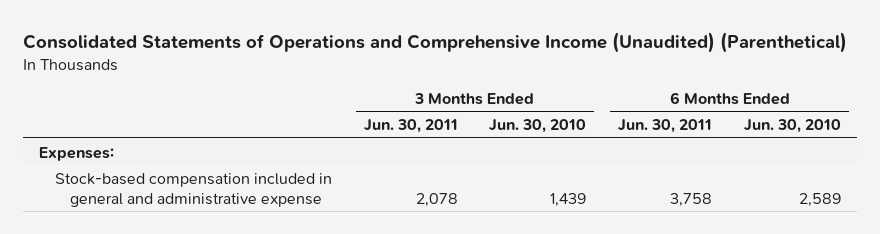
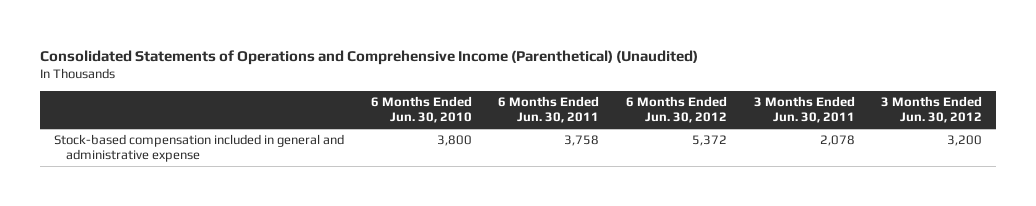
- Consolidated Statements of Operations and Comprehensive Income (Unaudited) (Parenthetical)
+ Consolidated Statements of Operations and Comprehensive Income (Parenthetical) (Unaudited)
- | 3 Months Ended Jun. 30, 2011 | 3 Months Ended Jun. 30, 2010 | 6 Months Ended Jun. 30, 2011 | 6 Months Ended Jun. 30, 2010
+ | 6 Months Ended Jun. 30, 2010 | 6 Months Ended Jun. 30, 2011 | 6 Months Ended Jun. 30, 2012 | 3 Months Ended Jun. 30, 2011 | 3 Months Ended Jun. 30, 2012
- Expenses:
- Stock-based compensation included in general and administrative expense | 2,078 | 1,439 | 3,758 | 2,589
+ Stock-based compensation included in general and administrative expense | 3,800 | 3,758 | 5,372 | 2,078 | 3,200

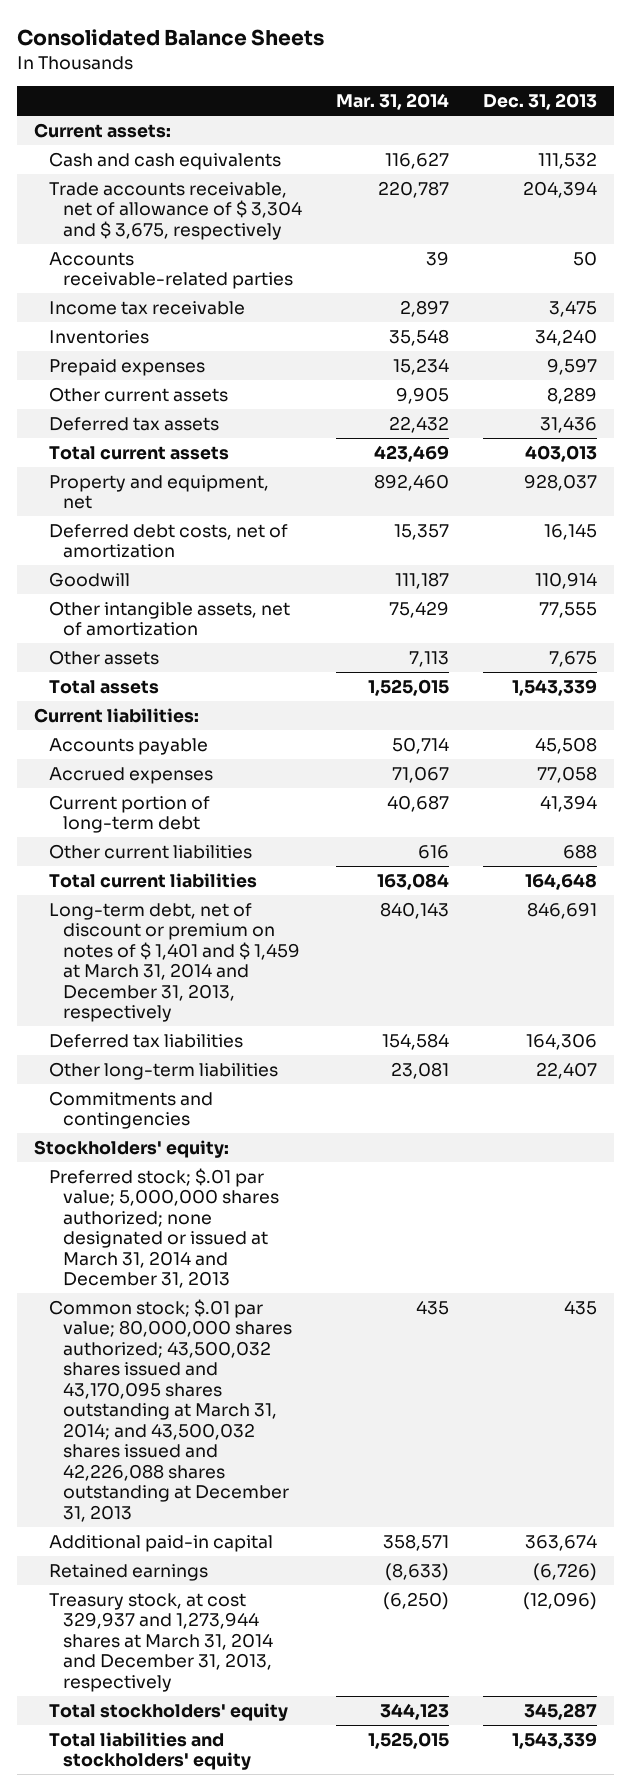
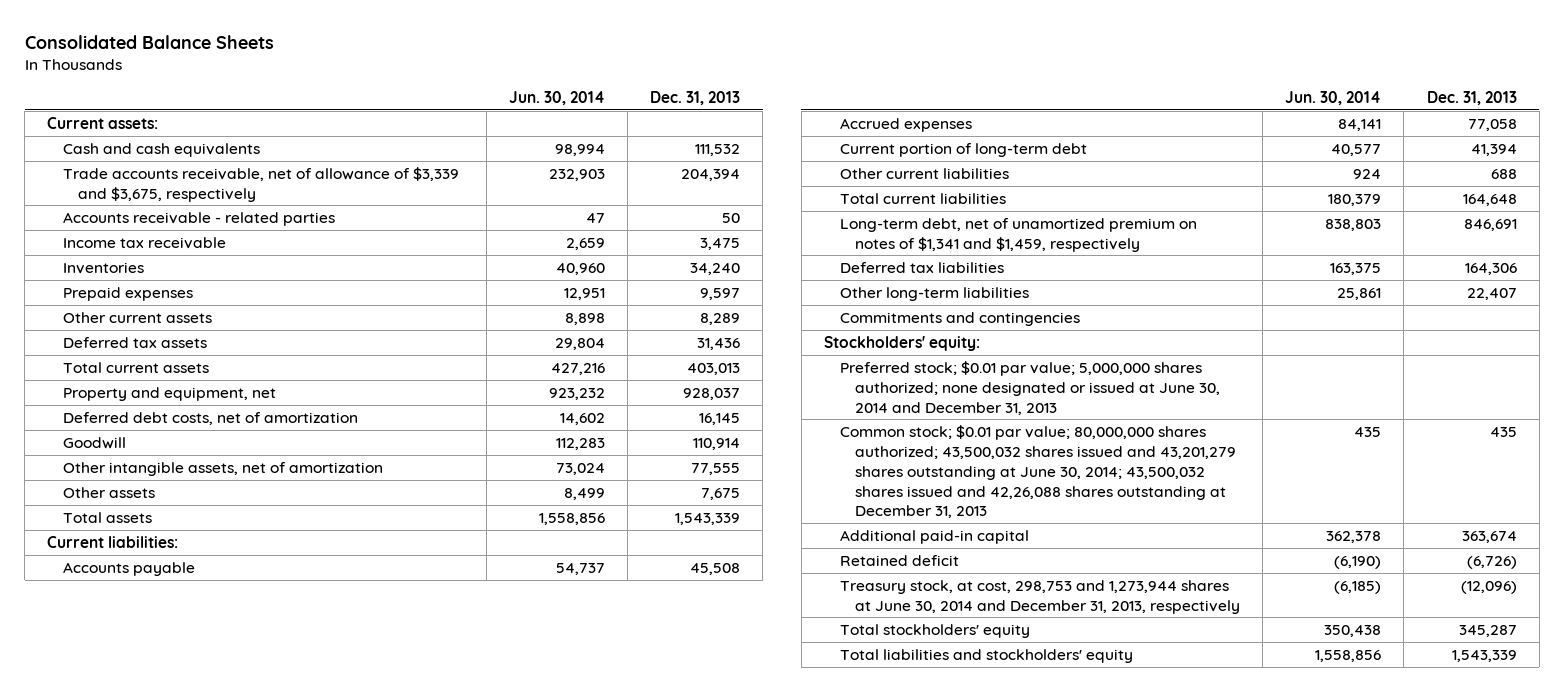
- | Mar. 31, 2014 | Dec. 31, 2013
+ | Jun. 30, 2014 | Dec. 31, 2013
- Trade accounts receivable, net of allowance of $ 3,304 and $ 3,675, respectively | 220,787 | 204,394
- Accounts receivable-related parties | 39 | 50
+ Trade accounts receivable, net of allowance of $3,339 and $3,675, respectively | 232,903 | 204,394
+ Accounts receivable - related parties | 47 | 50
- Long-term debt, net of discount or premium on notes of $ 1,401 and $ 1,459 at March 31, 2014 and December 31, 2013, respectively | 840,143 | 846,691
+ Long-term debt, net of unamortized premium on notes of $1,341 and $1,459, respectively | 838,803 | 846,691
- Preferred stock; $.01 par value; 5,000,000 shares authorized; none designated or issued at March 31, 2014 and December 31, 2013
- Common stock; $.01 par value; 80,000,000 shares authorized; 43,500,032 shares issued and 43,170,095 shares outstanding at March 31, 2014; and 43,500,032 shares issued and 42,226,088 shares outstanding at December 31, 2013 | 435 | 435
+ Preferred stock; $0.01 par value; 5,000,000 shares authorized; none designated or issued at June 30, 2014 and December 31, 2013
+ Common stock; $0.01 par value; 80,000,000 shares authorized; 43,500,032 shares issued and 43,201,279 shares outstanding at June 30, 2014; 43,500,032 shares issued and 42,26,088 shares outstanding at December 31, 2013 | 435 | 435
- Retained earnings | (8,633) | (6,726)
- Treasury stock, at cost 329,937 and 1,273,944 shares at March 31, 2014 and December 31, 2013, respectively | (6,250) | (12,096)
+ Retained deficit | (6,190) | (6,726)
+ Treasury stock, at cost, 298,753 and 1,273,944 shares at June 30, 2014 and December 31, 2013, respectively | (6,185) | (12,096)

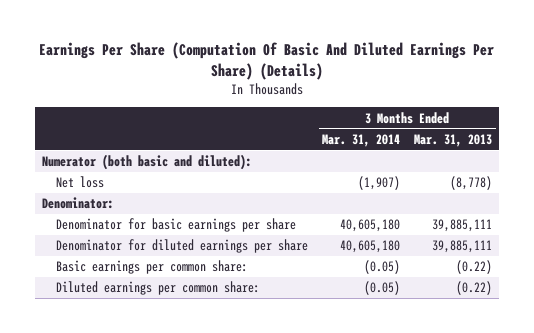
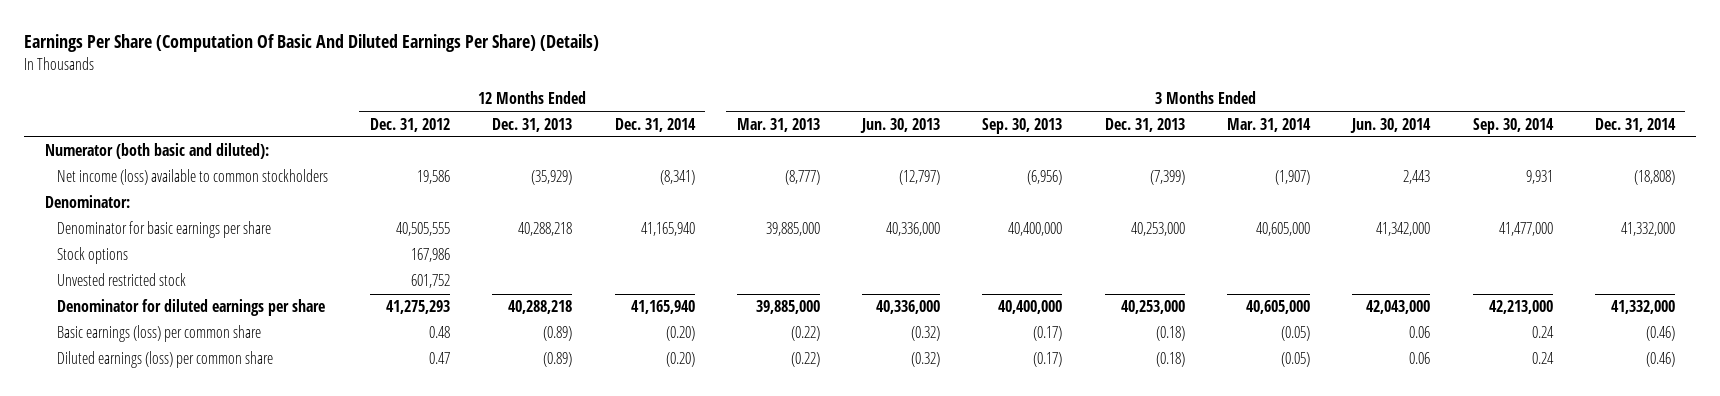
- | 3 Months Ended Mar. 31, 2014 | 3 Months Ended Mar. 31, 2013
+ | 12 Months Ended Dec. 31, 2012 | 12 Months Ended Dec. 31, 2013 | 12 Months Ended Dec. 31, 2014 | 3 Months Ended Mar. 31, 2013 | 3 Months Ended Jun. 30, 2013 | 3 Months Ended Sep. 30, 2013 | 3 Months Ended Dec. 31, 2013 | 3 Months Ended Mar. 31, 2014 | 3 Months Ended Jun. 30, 2014 | 3 Months Ended Sep. 30, 2014 | 3 Months Ended Dec. 31, 2014
- Net loss | (1,907) | (8,778)
+ Net income (loss) available to common stockholders | 19,586 | (35,929) | (8,341) | (8,777) | (12,797) | (6,956) | (7,399) | (1,907) | 2,443 | 9,931 | (18,808)
- Denominator for basic earnings per share | 40,605,180 | 39,885,111
- Denominator for diluted earnings per share | 40,605,180 | 39,885,111
- Basic earnings per common share: | (0.05) | (0.22)
- Diluted earnings per common share: | (0.05) | (0.22)
+ Denominator for basic earnings per share | 40,505,555 | 40,288,218 | 41,165,940 | 39,885,000 | 40,336,000 | 40,400,000 | 40,253,000 | 40,605,000 | 41,342,000 | 41,477,000 | 41,332,000
+ Stock options | 167,986 | | | | | | | | | |
+ Unvested restricted stock | 601,752 | | | | | | | | | |
+ Denominator for diluted earnings per share | 41,275,293 | 40,288,218 | 41,165,940 | 39,885,000 | 40,336,000 | 40,400,000 | 40,253,000 | 40,605,000 | 42,043,000 | 42,213,000 | 41,332,000
+ Basic earnings (loss) per common share | 0.48 | (0.89) | (0.20) | (0.22) | (0.32) | (0.17) | (0.18) | (0.05) | 0.06 | 0.24 | (0.46)
+ Diluted earnings (loss) per common share | 0.47 | (0.89) | (0.20) | (0.22) | (0.32) | (0.17) | (0.18) | (0.05) | 0.06 | 0.24 | (0.46)

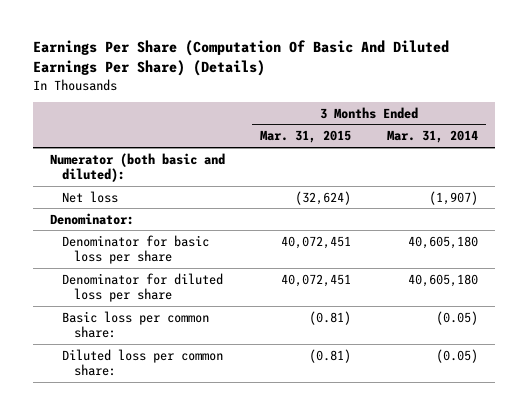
- | 12 Months Ended Dec. 31, 2012 | 12 Months Ended Dec. 31, 2013 | 12 Months Ended Dec. 31, 2014 | 3 Months Ended Mar. 31, 2013 | 3 Months Ended Jun. 30, 2013 | 3 Months Ended Sep. 30, 2013 | 3 Months Ended Dec. 31, 2013 | 3 Months Ended Mar. 31, 2014 | 3 Months Ended Jun. 30, 2014 | 3 Months Ended Sep. 30, 2014 | 3 Months Ended Dec. 31, 2014
+ | 3 Months Ended Mar. 31, 2015 | 3 Months Ended Mar. 31, 2014
- Net income (loss) available to common stockholders | 19,586 | (35,929) | (8,341) | (8,777) | (12,797) | (6,956) | (7,399) | (1,907) | 2,443 | 9,931 | (18,808)
+ Net loss | (32,624) | (1,907)
- Denominator for basic earnings per share | 40,505,555 | 40,288,218 | 41,165,940 | 39,885,000 | 40,336,000 | 40,400,000 | 40,253,000 | 40,605,000 | 41,342,000 | 41,477,000 | 41,332,000
- Stock options | 167,986 | | | | | | | | | |
- Unvested restricted stock | 601,752 | | | | | | | | | |
- Denominator for diluted earnings per share | 41,275,293 | 40,288,218 | 41,165,940 | 39,885,000 | 40,336,000 | 40,400,000 | 40,253,000 | 40,605,000 | 42,043,000 | 42,213,000 | 41,332,000
- Basic earnings (loss) per common share | 0.48 | (0.89) | (0.20) | (0.22) | (0.32) | (0.17) | (0.18) | (0.05) | 0.06 | 0.24 | (0.46)
- Diluted earnings (loss) per common share | 0.47 | (0.89) | (0.20) | (0.22) | (0.32) | (0.17) | (0.18) | (0.05) | 0.06 | 0.24 | (0.46)
+ Denominator for basic loss per share | 40,072,451 | 40,605,180
+ Denominator for diluted loss per share | 40,072,451 | 40,605,180
+ Basic loss per common share: | (0.81) | (0.05)
+ Diluted loss per common share: | (0.81) | (0.05)

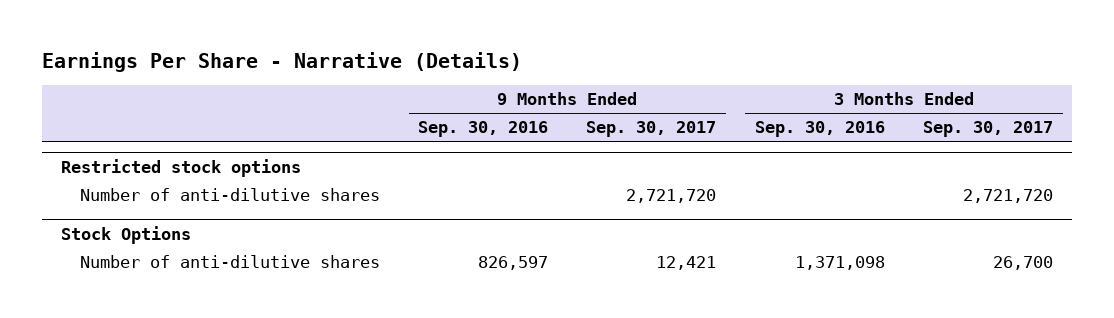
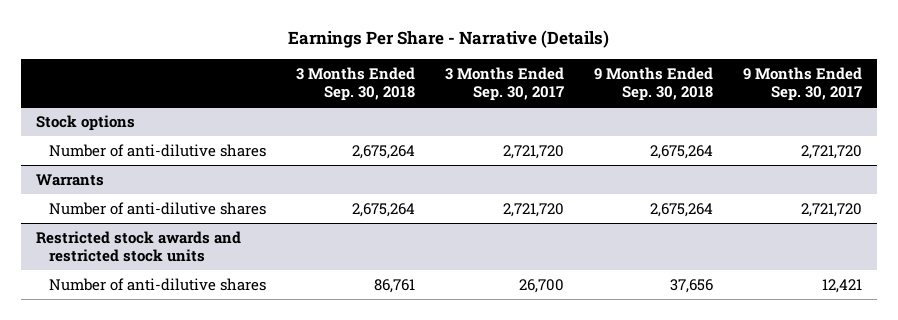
- | 9 Months Ended Sep. 30, 2016 | 9 Months Ended Sep. 30, 2017 | 3 Months Ended Sep. 30, 2016 | 3 Months Ended Sep. 30, 2017
+ | 3 Months Ended Sep. 30, 2018 | 3 Months Ended Sep. 30, 2017 | 9 Months Ended Sep. 30, 2018 | 9 Months Ended Sep. 30, 2017
- Restricted stock options
+ Stock options
- Stock Options
+ Warrants
+ Number of anti-dilutive shares | 2,675,264 | 2,721,720 | 2,675,264 | 2,721,720
+ Restricted stock awards and restricted stock units

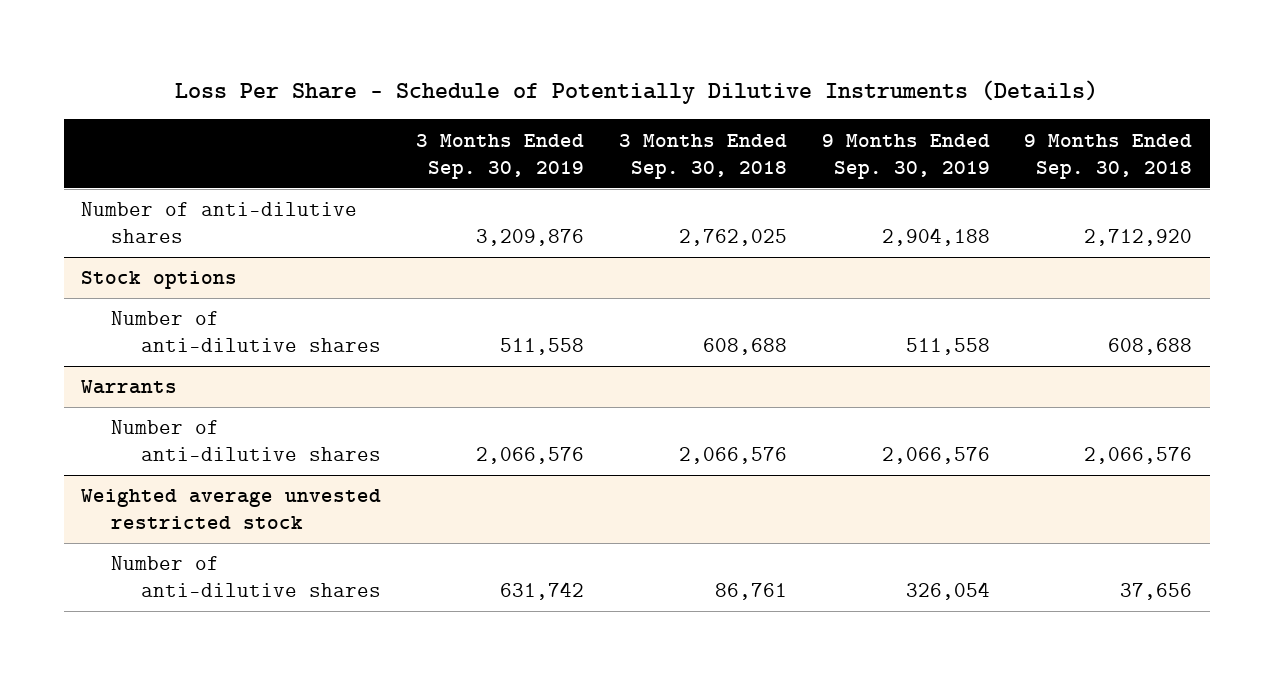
- Earnings Per Share - Narrative (Details)
+ Loss Per Share - Schedule of Potentially Dilutive Instruments (Details)
- | 3 Months Ended Sep. 30, 2018 | 3 Months Ended Sep. 30, 2017 | 9 Months Ended Sep. 30, 2018 | 9 Months Ended Sep. 30, 2017
+ | 3 Months Ended Sep. 30, 2019 | 3 Months Ended Sep. 30, 2018 | 9 Months Ended Sep. 30, 2019 | 9 Months Ended Sep. 30, 2018
+ Number of anti-dilutive shares | 3,209,876 | 2,762,025 | 2,904,188 | 2,712,920
@ Stock options
- Number of anti-dilutive shares | 2,675,264 | 2,721,720 | 2,675,264 | 2,721,720
+ Number of anti-dilutive shares | 511,558 | 608,688 | 511,558 | 608,688
@ Warrants
- Number of anti-dilutive shares | 2,675,264 | 2,721,720 | 2,675,264 | 2,721,720
- Restricted stock awards and restricted stock units
@ Warrants
+ Number of anti-dilutive shares | 2,066,576 | 2,066,576 | 2,066,576 | 2,066,576
+ Weighted average unvested restricted stock

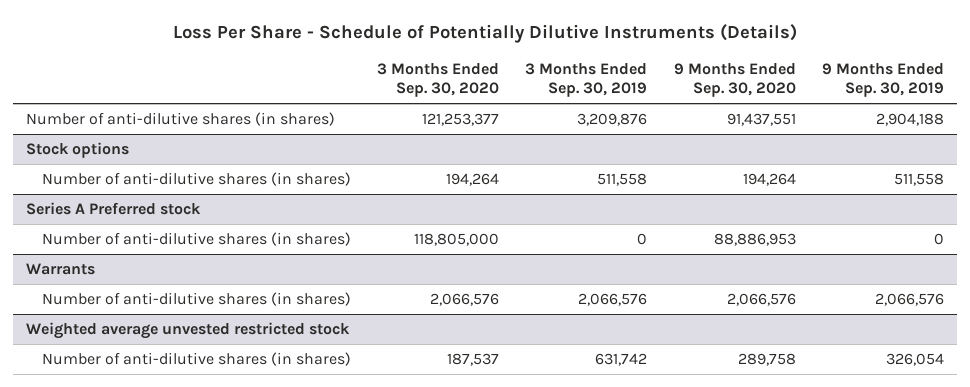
- | 3 Months Ended Sep. 30, 2019 | 3 Months Ended Sep. 30, 2018 | 9 Months Ended Sep. 30, 2019 | 9 Months Ended Sep. 30, 2018
+ | 3 Months Ended Sep. 30, 2020 | 3 Months Ended Sep. 30, 2019 | 9 Months Ended Sep. 30, 2020 | 9 Months Ended Sep. 30, 2019
- Number of anti-dilutive shares | 3,209,876 | 2,762,025 | 2,904,188 | 2,712,920
+ Number of anti-dilutive shares (in shares) | 121,253,377 | 3,209,876 | 91,437,551 | 2,904,188
@ Stock options
- Number of anti-dilutive shares | 511,558 | 608,688 | 511,558 | 608,688
+ Number of anti-dilutive shares (in shares) | 194,264 | 511,558 | 194,264 | 511,558
+ Series A Preferred stock
+ Number of anti-dilutive shares (in shares) | 118,805,000 | 0 | 88,886,953 | 0
@ Warrants
- Number of anti-dilutive shares | 2,066,576 | 2,066,576 | 2,066,576 | 2,066,576
+ Number of anti-dilutive shares (in shares) | 2,066,576 | 2,066,576 | 2,066,576 | 2,066,576
@ Weighted average unvested restricted stock
- Number of anti-dilutive shares | 631,742 | 86,761 | 326,054 | 37,656
+ Number of anti-dilutive shares (in shares) | 187,537 | 631,742 | 289,758 | 326,054

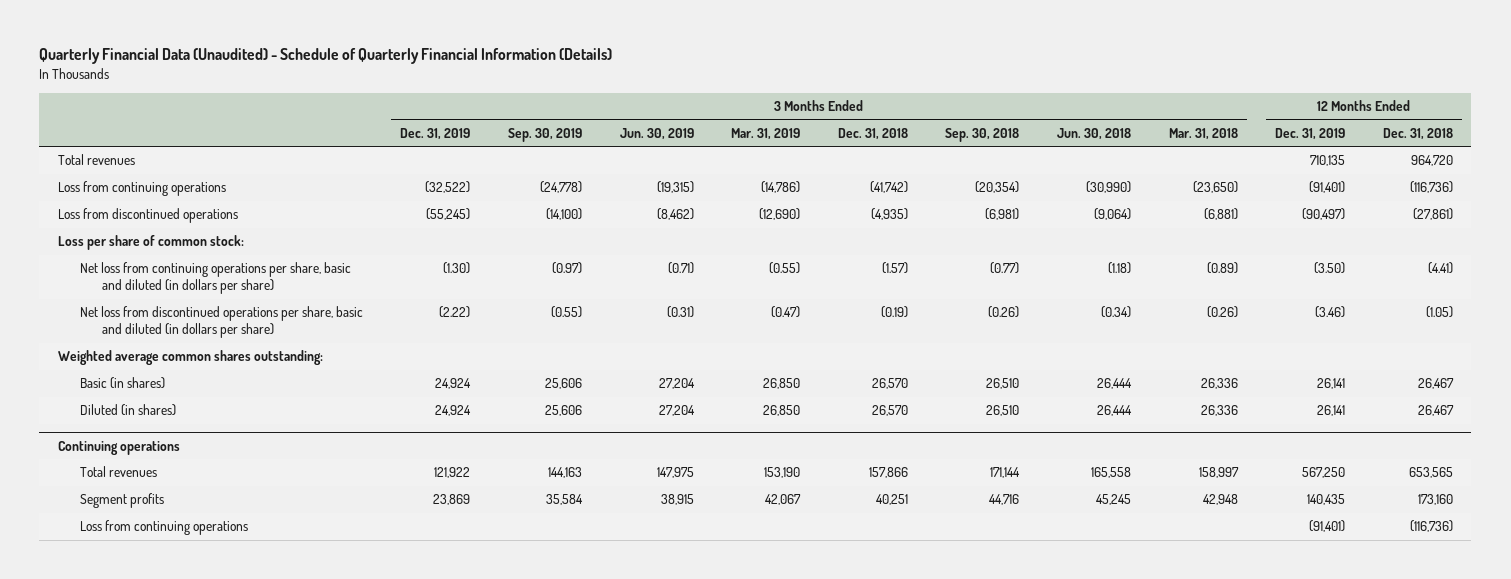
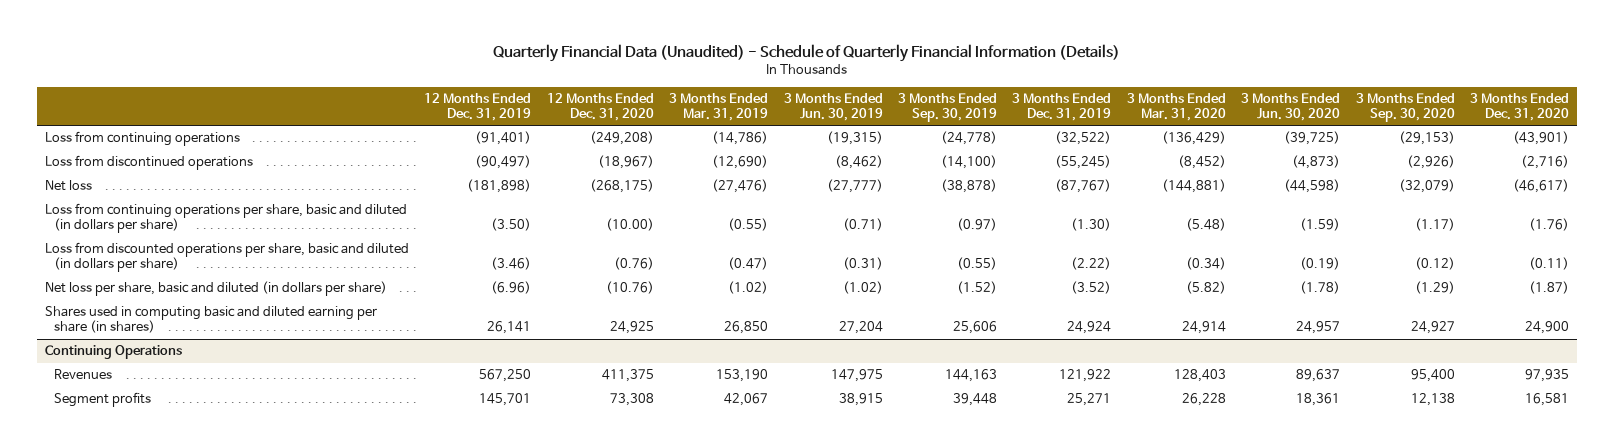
- | 3 Months Ended Dec. 31, 2019 | 3 Months Ended Sep. 30, 2019 | 3 Months Ended Jun. 30, 2019 | 3 Months Ended Mar. 31, 2019 | 3 Months Ended Dec. 31, 2018 | 3 Months Ended Sep. 30, 2018 | 3 Months Ended Jun. 30, 2018 | 3 Months Ended Mar. 31, 2018 | 12 Months Ended Dec. 31, 2019 | 12 Months Ended Dec. 31, 2018
+ | 12 Months Ended Dec. 31, 2019 | 12 Months Ended Dec. 31, 2020 | 3 Months Ended Mar. 31, 2019 | 3 Months Ended Jun. 30, 2019 | 3 Months Ended Sep. 30, 2019 | 3 Months Ended Dec. 31, 2019 | 3 Months Ended Mar. 31, 2020 | 3 Months Ended Jun. 30, 2020 | 3 Months Ended Sep. 30, 2020 | 3 Months Ended Dec. 31, 2020
- Total revenues | | | | | | | | | 710,135 | 964,720
- Loss per share of common stock:
- Net loss from continuing operations per share, basic and diluted (in dollars per share) | (1.30) | (0.97) | (0.71) | (0.55) | (1.57) | (0.77) | (1.18) | (0.89) | (3.50) | (4.41)
- Net loss from discontinued operations per share, basic and diluted (in dollars per share) | (2.22) | (0.55) | (0.31) | (0.47) | (0.19) | (0.26) | (0.34) | (0.26) | (3.46) | (1.05)
- Weighted average common shares outstanding:
- Basic (in shares) | 24,924 | 25,606 | 27,204 | 26,850 | 26,570 | 26,510 | 26,444 | 26,336 | 26,141 | 26,467
- Diluted (in shares) | 24,924 | 25,606 | 27,204 | 26,850 | 26,570 | 26,510 | 26,444 | 26,336 | 26,141 | 26,467
- Continuing operations
- Total revenues | 121,922 | 144,163 | 147,975 | 153,190 | 157,866 | 171,144 | 165,558 | 158,997 | 567,250 | 653,565
- Segment profits | 23,869 | 35,584 | 38,915 | 42,067 | 40,251 | 44,716 | 45,245 | 42,948 | 140,435 | 173,160
- Loss from continuing operations | | | | | | | | | (91,401) | (116,736)
+ Net loss | (181,898) | (268,175) | (27,476) | (27,777) | (38,878) | (87,767) | (144,881) | (44,598) | (32,079) | (46,617)
+ Loss from continuing operations per share, basic and diluted (in dollars per share) | (3.50) | (10.00) | (0.55) | (0.71) | (0.97) | (1.30) | (5.48) | (1.59) | (1.17) | (1.76)
+ Loss from discounted operations per share, basic and diluted (in dollars per share) | (3.46) | (0.76) | (0.47) | (0.31) | (0.55) | (2.22) | (0.34) | (0.19) | (0.12) | (0.11)
+ Net loss per share, basic and diluted (in dollars per share) | (6.96) | (10.76) | (1.02) | (1.02) | (1.52) | (3.52) | (5.82) | (1.78) | (1.29) | (1.87)
+ Shares used in computing basic and diluted earning per share (in shares) | 26,141 | 24,925 | 26,850 | 27,204 | 25,606 | 24,924 | 24,914 | 24,957 | 24,927 | 24,900
+ Continuing Operations
+ Revenues | 567,250 | 411,375 | 153,190 | 147,975 | 144,163 | 121,922 | 128,403 | 89,637 | 95,400 | 97,935
+ Segment profits | 145,701 | 73,308 | 42,067 | 38,915 | 39,448 | 25,271 | 26,228 | 18,361 | 12,138 | 16,581

